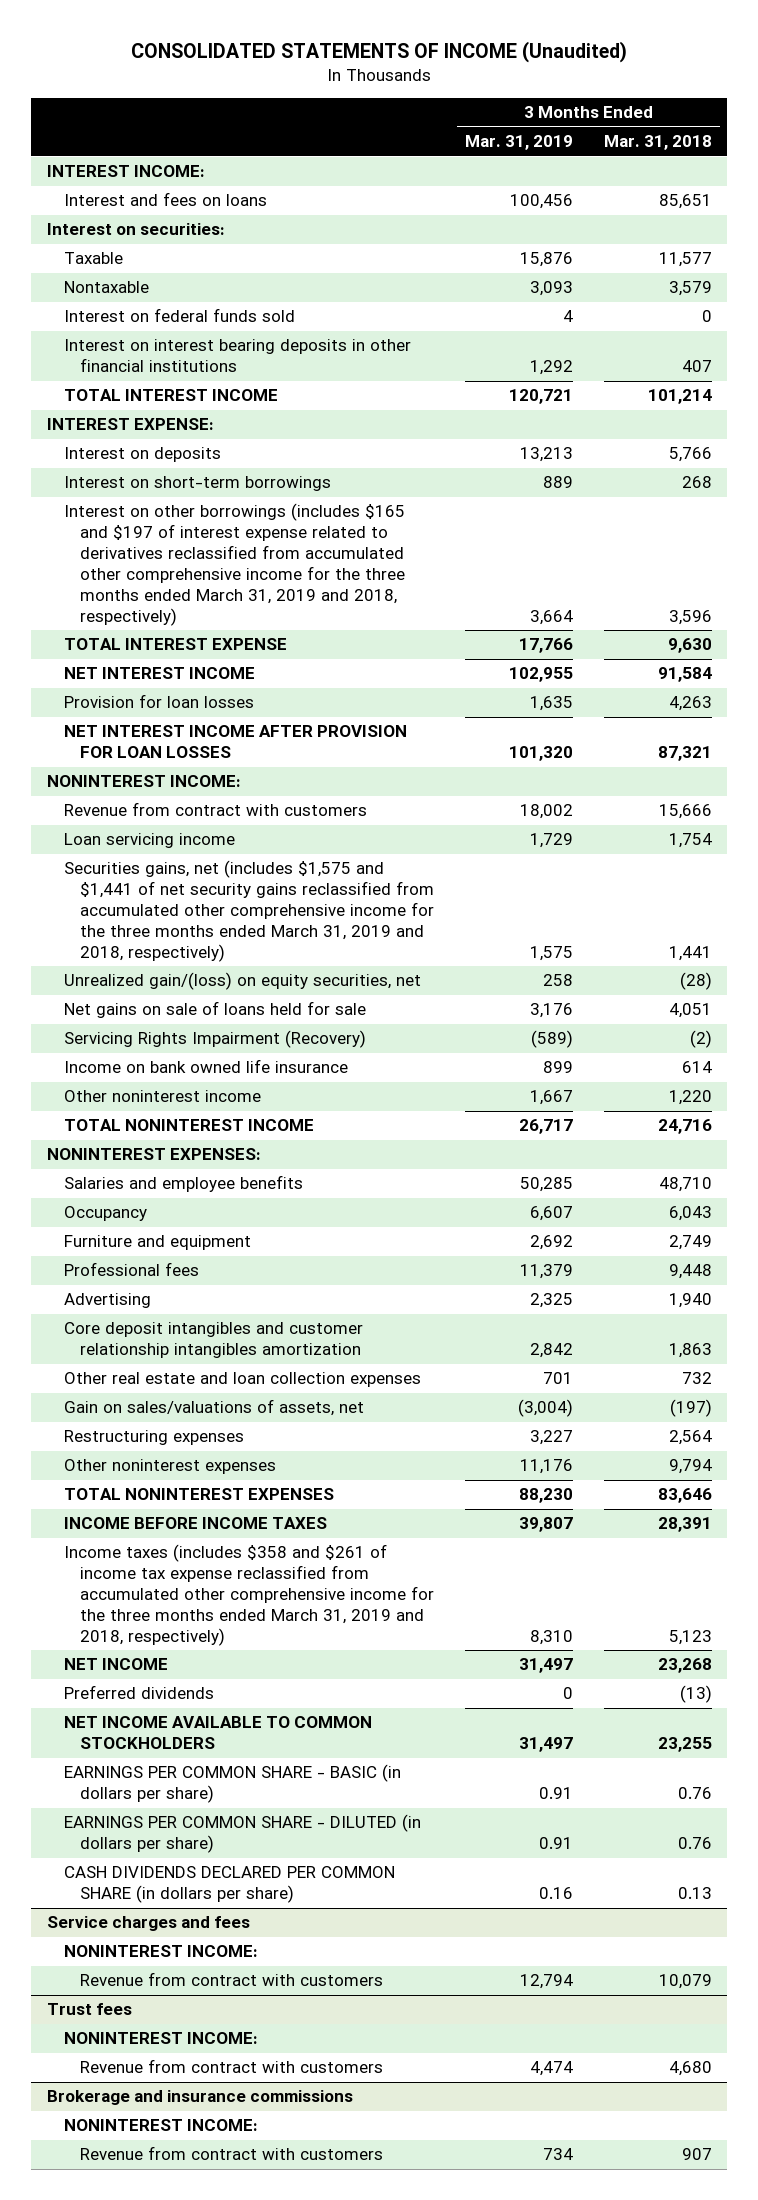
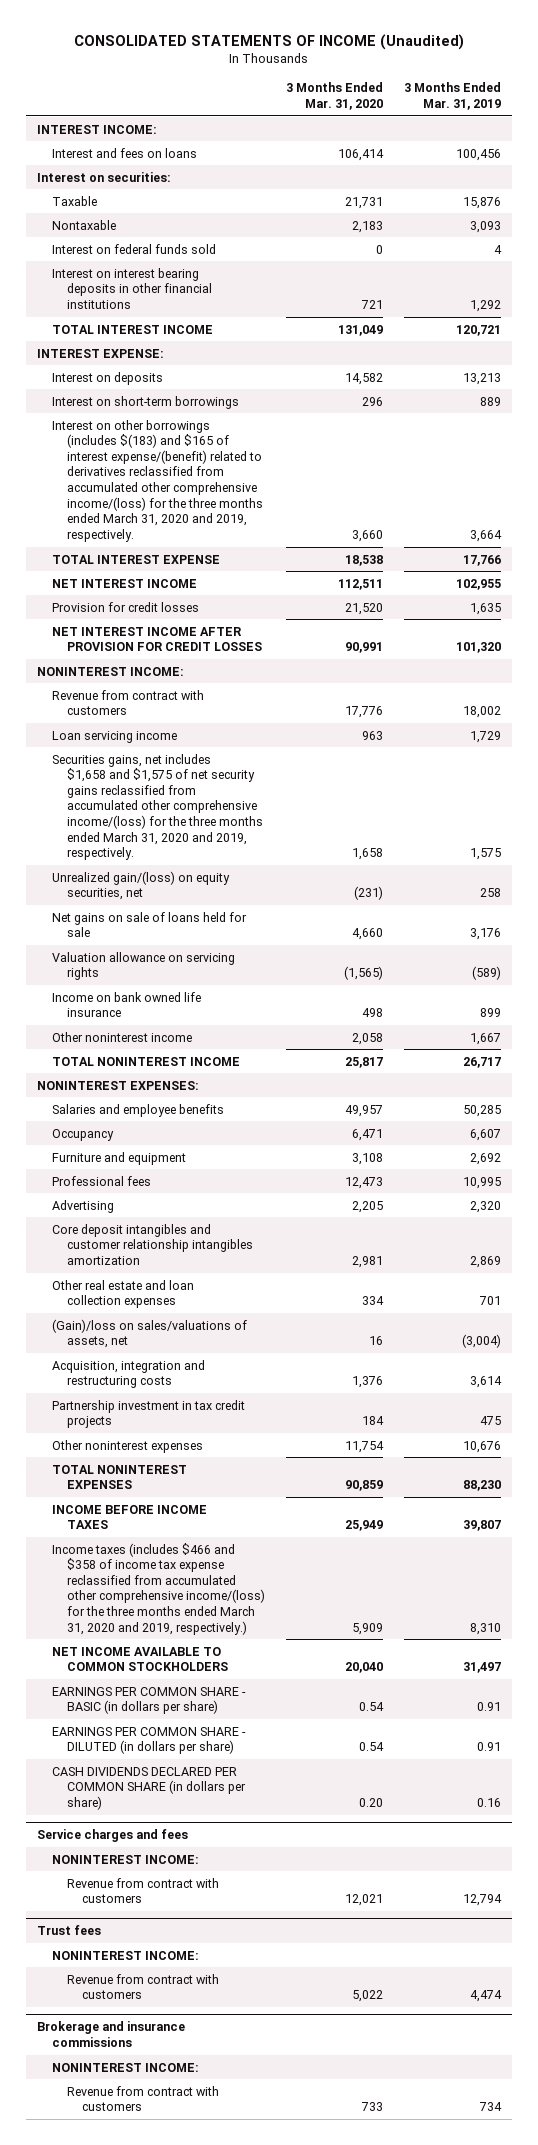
- | 3 Months Ended Mar. 31, 2019 | 3 Months Ended Mar. 31, 2018
+ | 3 Months Ended Mar. 31, 2020 | 3 Months Ended Mar. 31, 2019
- Interest on other borrowings (includes $165 and $197 of interest expense related to derivatives reclassified from accumulated other comprehensive income for the three months ended March 31, 2019 and 2018, respectively) | 3,664 | 3,596
+ Interest on other borrowings (includes $(183) and $165 of interest expense/(benefit) related to derivatives reclassified from accumulated other comprehensive income/(loss) for the three months ended March 31, 2020 and 2019, respectively. | 3,660 | 3,664
- Provision for loan losses | 1,635 | 4,263
- NET INTEREST INCOME AFTER PROVISION FOR LOAN LOSSES | 101,320 | 87,321
+ Provision for credit losses | 21,520 | 1,635
+ NET INTEREST INCOME AFTER PROVISION FOR CREDIT LOSSES | 90,991 | 101,320
- Securities gains, net (includes $1,575 and $1,441 of net security gains reclassified from accumulated other comprehensive income for the three months ended March 31, 2019 and 2018, respectively) | 1,575 | 1,441
+ Securities gains, net includes $1,658 and $1,575 of net security gains reclassified from accumulated other comprehensive income/(loss) for the three months ended March 31, 2020 and 2019, respectively. | 1,658 | 1,575
- Servicing Rights Impairment (Recovery) | (589) | (2)
+ Valuation allowance on servicing rights | (1,565) | (589)
- Professional fees | 11,379 | 9,448
- Advertising | 2,325 | 1,940
- Core deposit intangibles and customer relationship intangibles amortization | 2,842 | 1,863
+ Professional fees | 12,473 | 10,995
+ Advertising | 2,205 | 2,320
+ Core deposit intangibles and customer relationship intangibles amortization | 2,981 | 2,869
- Gain on sales/valuations of assets, net | (3,004) | (197)
- Restructuring expenses | 3,227 | 2,564
- Other noninterest expenses | 11,176 | 9,794
+ (Gain)/loss on sales/valuations of assets, net | 16 | (3,004)
+ Acquisition, integration and restructuring costs | 1,376 | 3,614
+ Partnership investment in tax credit projects | 184 | 475
+ Other noninterest expenses | 11,754 | 10,676
- Income taxes (includes $358 and $261 of income tax expense reclassified from accumulated other comprehensive income for the three months ended March 31, 2019 and 2018, respectively) | 8,310 | 5,123
- NET INCOME | 31,497 | 23,268
- Preferred dividends | 0 | (13)
+ Income taxes (includes $466 and $358 of income tax expense reclassified from accumulated other comprehensive income/(loss) for the three months ended March 31, 2020 and 2019, respectively.) | 5,909 | 8,310

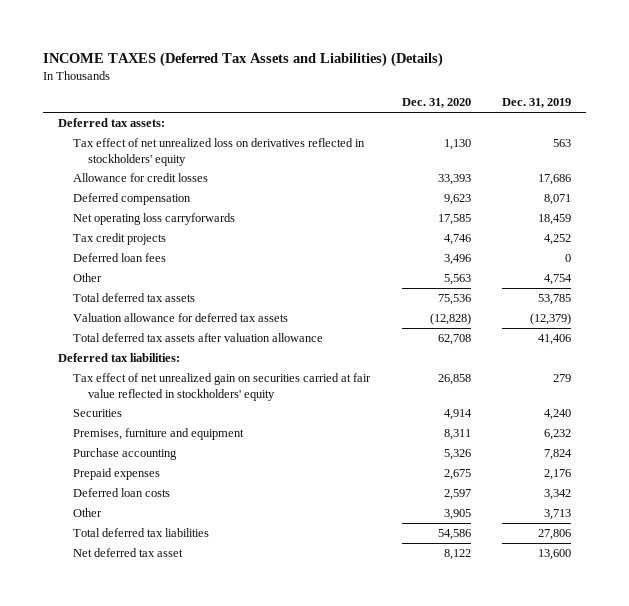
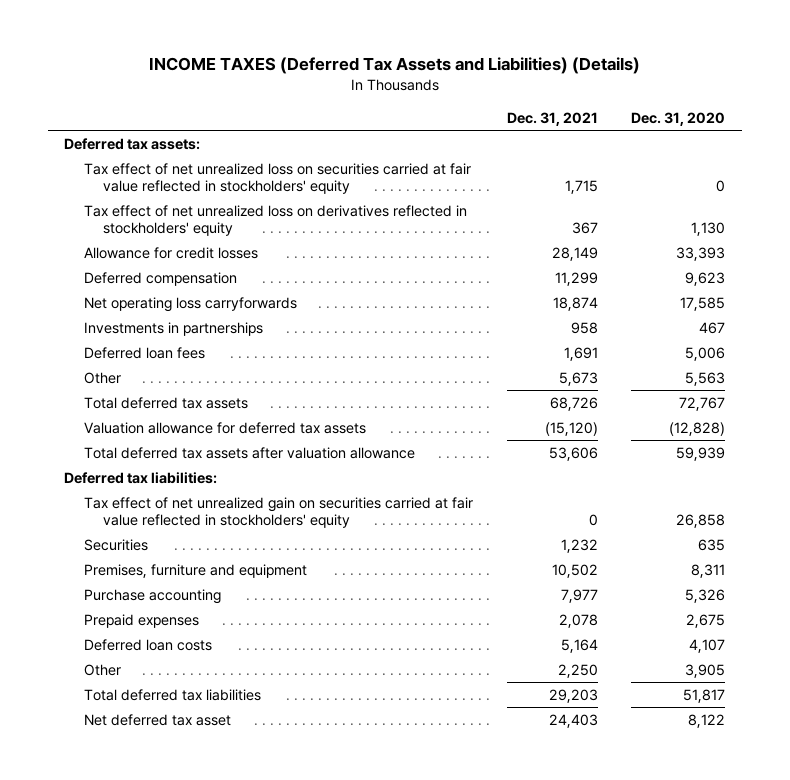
- | Dec. 31, 2020 | Dec. 31, 2019
+ | Dec. 31, 2021 | Dec. 31, 2020
+ Tax effect of net unrealized loss on securities carried at fair value reflected in stockholders' equity | 1,715 | 0
- Tax credit projects | 4,746 | 4,252
- Deferred loan fees | 3,496 | 0
+ Investments in partnerships | 958 | 467
+ Deferred loan fees | 1,691 | 5,006
- Total deferred tax assets | 75,536 | 53,785
+ Total deferred tax assets | 68,726 | 72,767
- Total deferred tax assets after valuation allowance | 62,708 | 41,406
+ Total deferred tax assets after valuation allowance | 53,606 | 59,939
- Securities | 4,914 | 4,240
+ Securities | 1,232 | 635
- Deferred loan costs | 2,597 | 3,342
+ Deferred loan costs | 5,164 | 4,107
- Total deferred tax liabilities | 54,586 | 27,806
+ Total deferred tax liabilities | 29,203 | 51,817

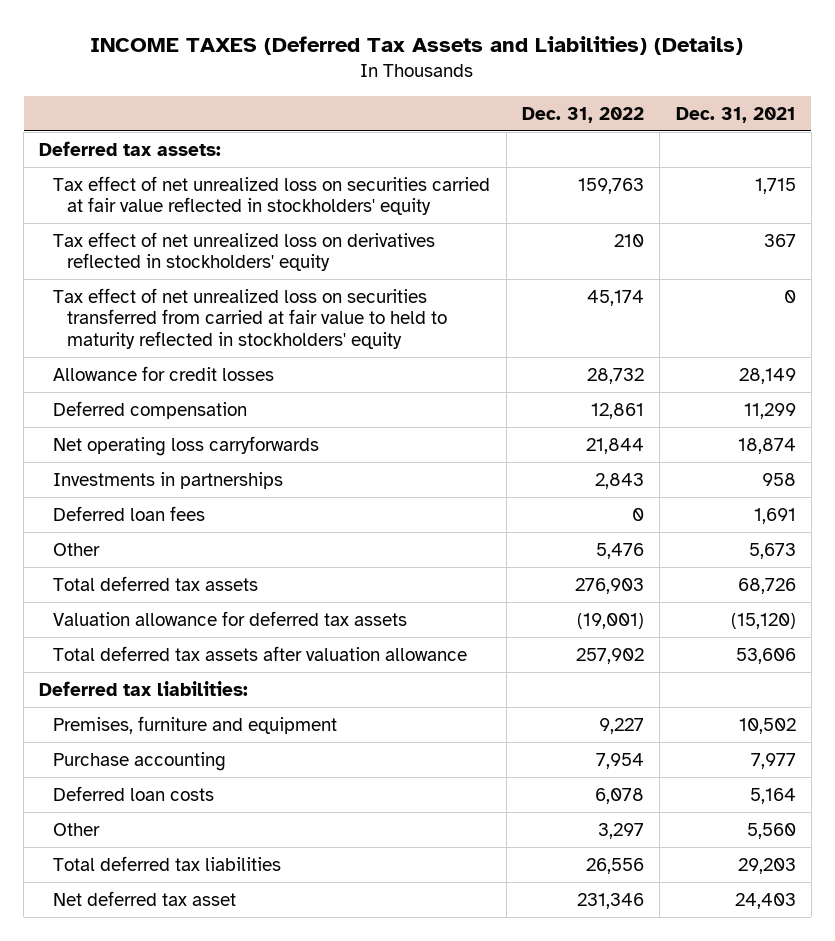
- | Dec. 31, 2021 | Dec. 31, 2020
+ | Dec. 31, 2022 | Dec. 31, 2021
+ Tax effect of net unrealized loss on securities transferred from carried at fair value to held to maturity reflected in stockholders' equity | 45,174 | 0
- Tax effect of net unrealized gain on securities carried at fair value reflected in stockholders' equity | 0 | 26,858
- Securities | 1,232 | 635
- Prepaid expenses | 2,078 | 2,675
- Other | 2,250 | 3,905
+ Other | 3,297 | 5,560

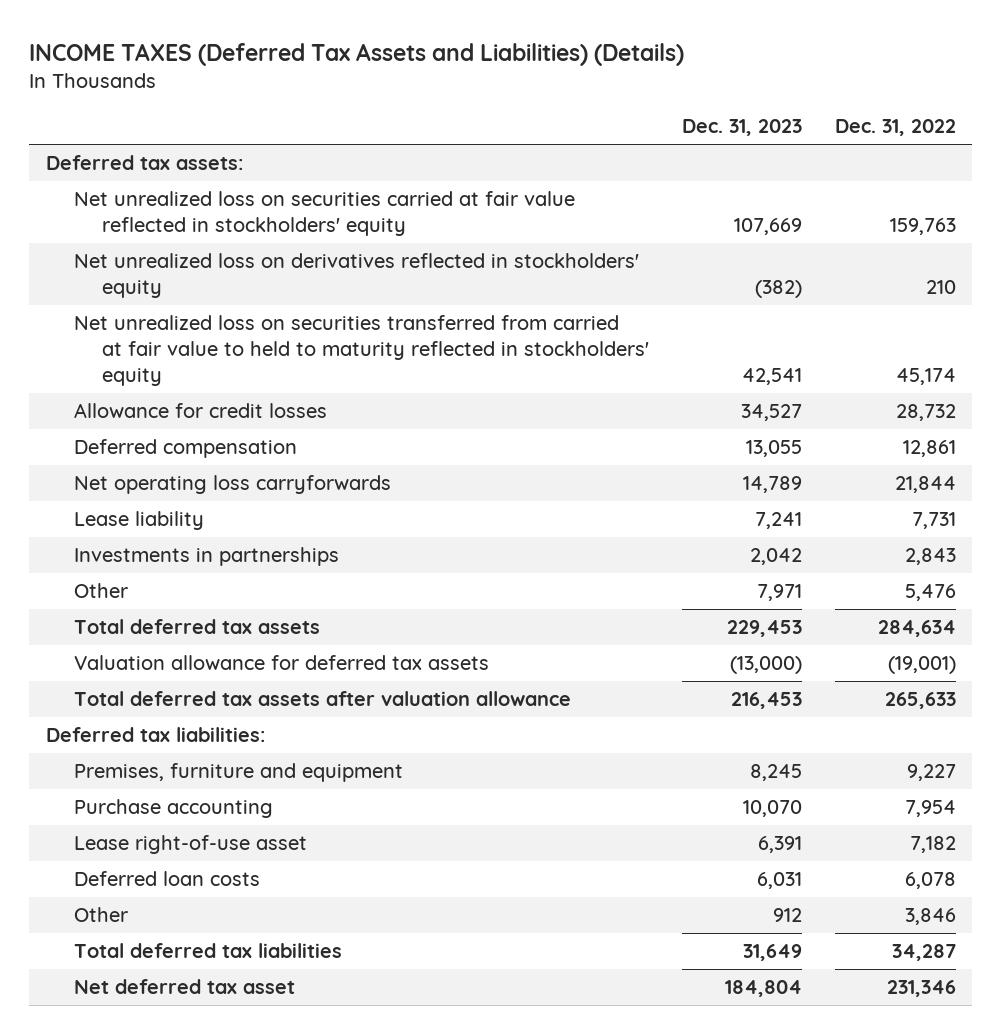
- | Dec. 31, 2022 | Dec. 31, 2021
+ | Dec. 31, 2023 | Dec. 31, 2022
- Tax effect of net unrealized loss on securities carried at fair value reflected in stockholders' equity | 159,763 | 1,715
- Tax effect of net unrealized loss on derivatives reflected in stockholders' equity | 210 | 367
- Tax effect of net unrealized loss on securities transferred from carried at fair value to held to maturity reflected in stockholders' equity | 45,174 | 0
+ Net unrealized loss on securities carried at fair value reflected in stockholders' equity | 107,669 | 159,763
+ Net unrealized loss on derivatives reflected in stockholders' equity | (382) | 210
+ Net unrealized loss on securities transferred from carried at fair value to held to maturity reflected in stockholders' equity | 42,541 | 45,174
+ Lease liability | 7,241 | 7,731
- Deferred loan fees | 0 | 1,691
- Total deferred tax assets | 276,903 | 68,726
+ Total deferred tax assets | 229,453 | 284,634
- Total deferred tax assets after valuation allowance | 257,902 | 53,606
+ Total deferred tax assets after valuation allowance | 216,453 | 265,633
+ Lease right-of-use asset | 6,391 | 7,182
- Other | 3,297 | 5,560
- Total deferred tax liabilities | 26,556 | 29,203
+ Other | 912 | 3,846
+ Total deferred tax liabilities | 31,649 | 34,287

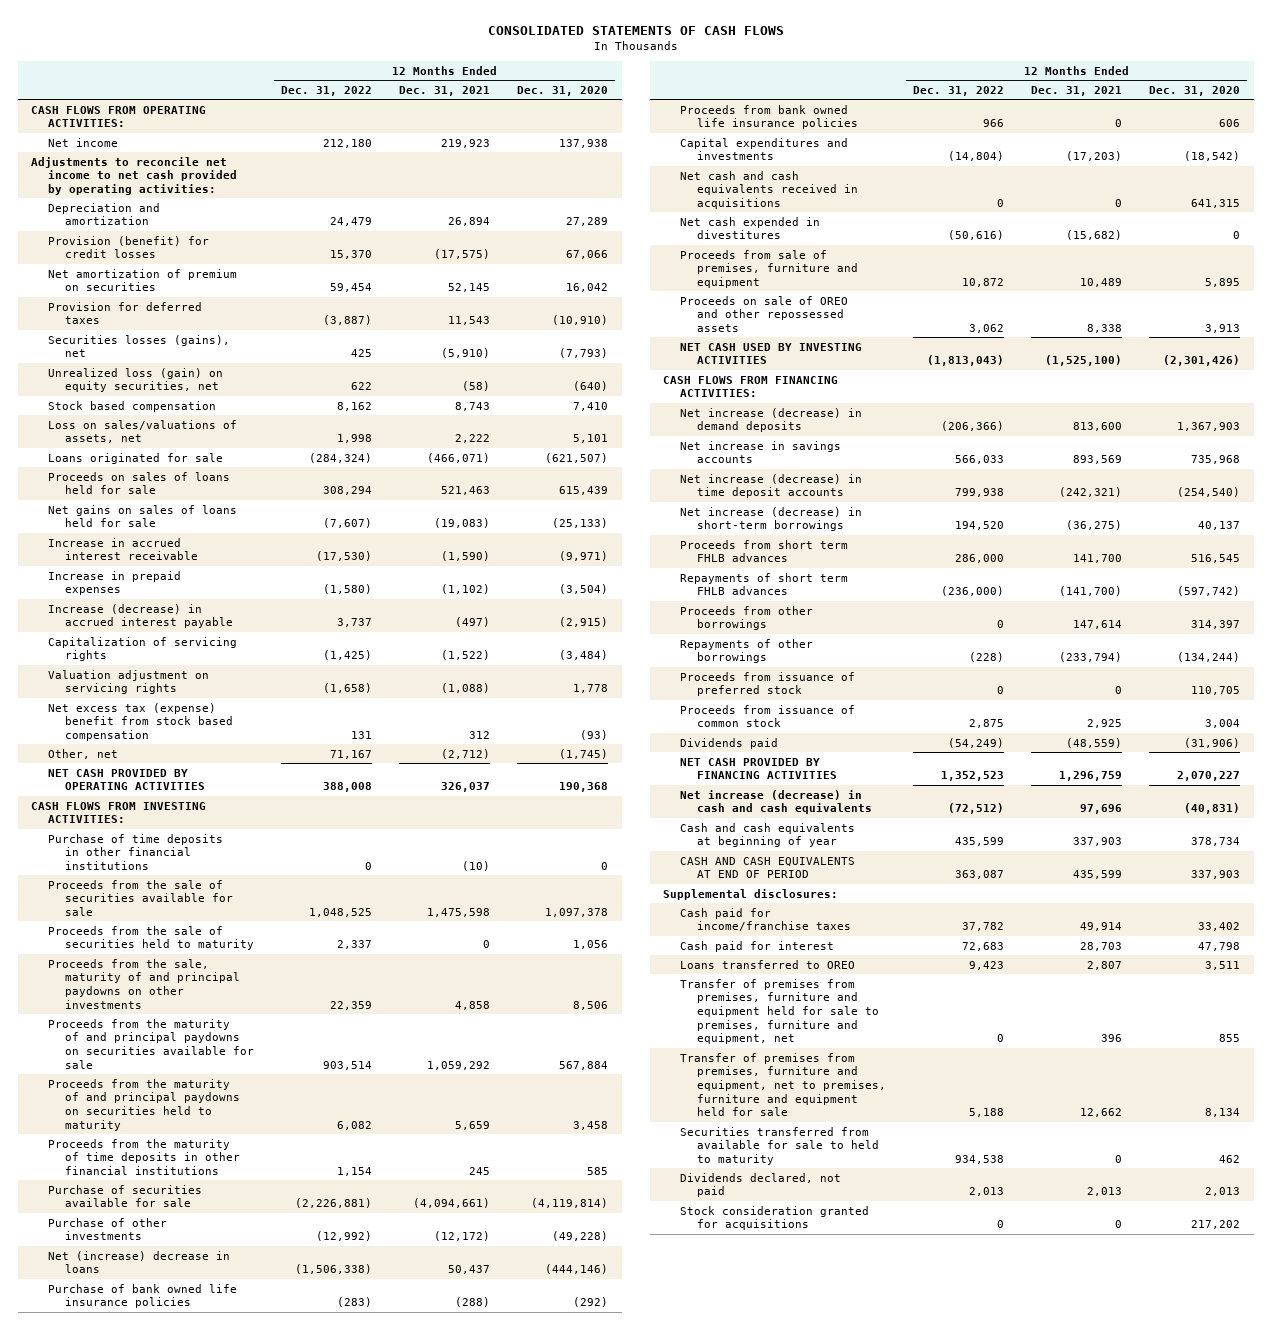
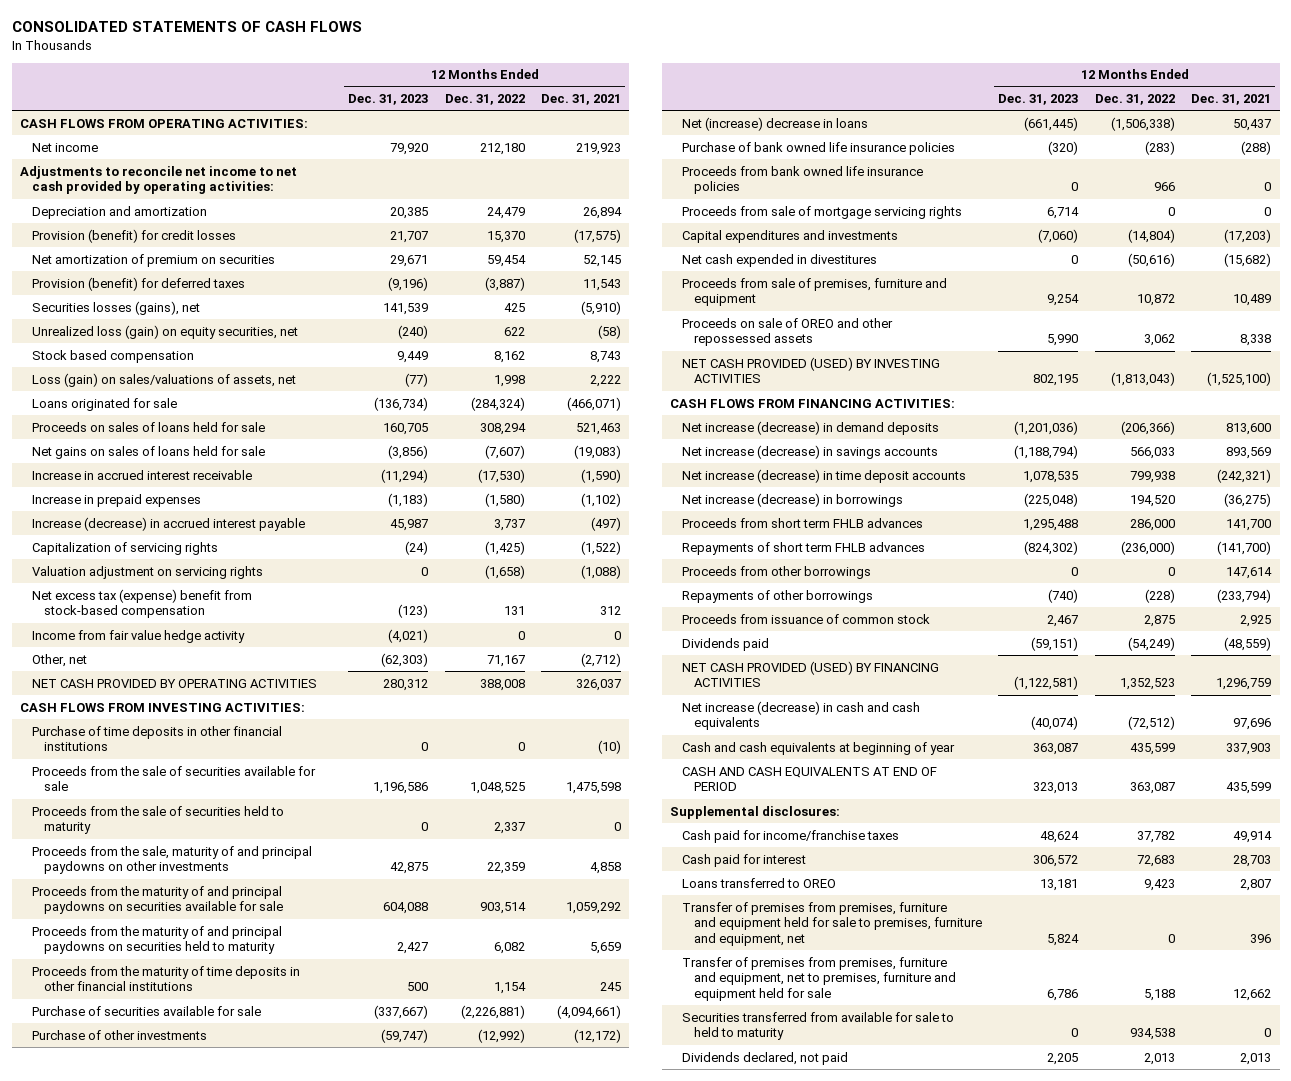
- | 12 Months Ended Dec. 31, 2022 | 12 Months Ended Dec. 31, 2021 | 12 Months Ended Dec. 31, 2020
+ | 12 Months Ended Dec. 31, 2023 | 12 Months Ended Dec. 31, 2022 | 12 Months Ended Dec. 31, 2021
- Provision for deferred taxes | (3,887) | 11,543 | (10,910)
+ Provision (benefit) for deferred taxes | (9,196) | (3,887) | 11,543
- Loss on sales/valuations of assets, net | 1,998 | 2,222 | 5,101
+ Loss (gain) on sales/valuations of assets, net | (77) | 1,998 | 2,222
- Net excess tax (expense) benefit from stock based compensation | 131 | 312 | (93)
+ Net excess tax (expense) benefit from stock-based compensation | (123) | 131 | 312
+ Income from fair value hedge activity | (4,021) | 0 | 0
+ Proceeds from sale of mortgage servicing rights | 6,714 | 0 | 0
- Net cash and cash equivalents received in acquisitions | 0 | 0 | 641,315
- NET CASH USED BY INVESTING ACTIVITIES | (1,813,043) | (1,525,100) | (2,301,426)
+ NET CASH PROVIDED (USED) BY INVESTING ACTIVITIES | 802,195 | (1,813,043) | (1,525,100)
- Net increase in savings accounts | 566,033 | 893,569 | 735,968
+ Net increase (decrease) in savings accounts | (1,188,794) | 566,033 | 893,569
- Net increase (decrease) in short-term borrowings | 194,520 | (36,275) | 40,137
+ Net increase (decrease) in borrowings | (225,048) | 194,520 | (36,275)
- Proceeds from issuance of preferred stock | 0 | 0 | 110,705
- NET CASH PROVIDED BY FINANCING ACTIVITIES | 1,352,523 | 1,296,759 | 2,070,227
+ NET CASH PROVIDED (USED) BY FINANCING ACTIVITIES | (1,122,581) | 1,352,523 | 1,296,759
- Stock consideration granted for acquisitions | 0 | 0 | 217,202

